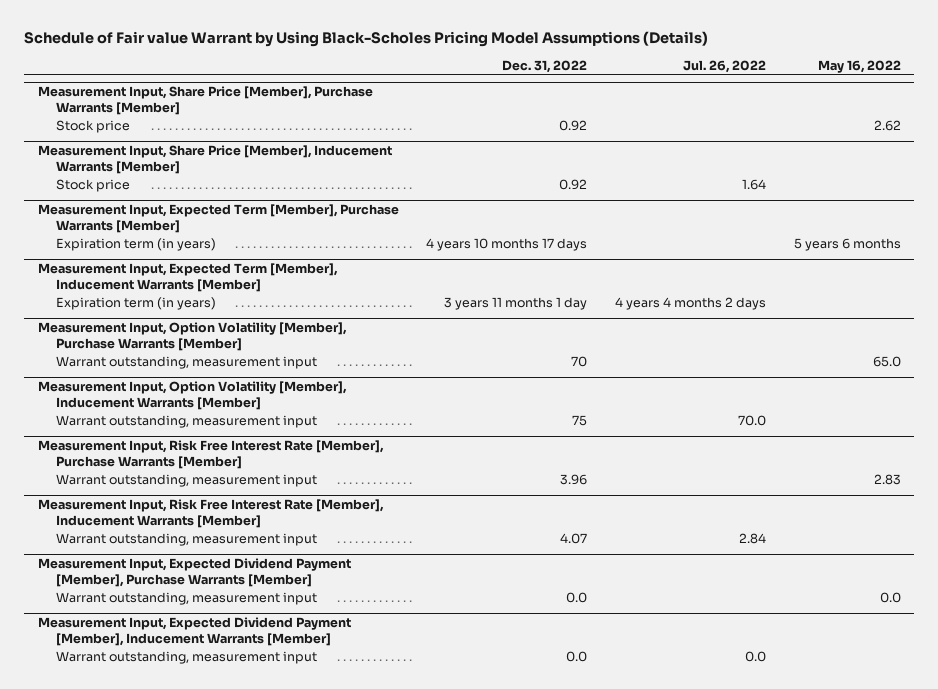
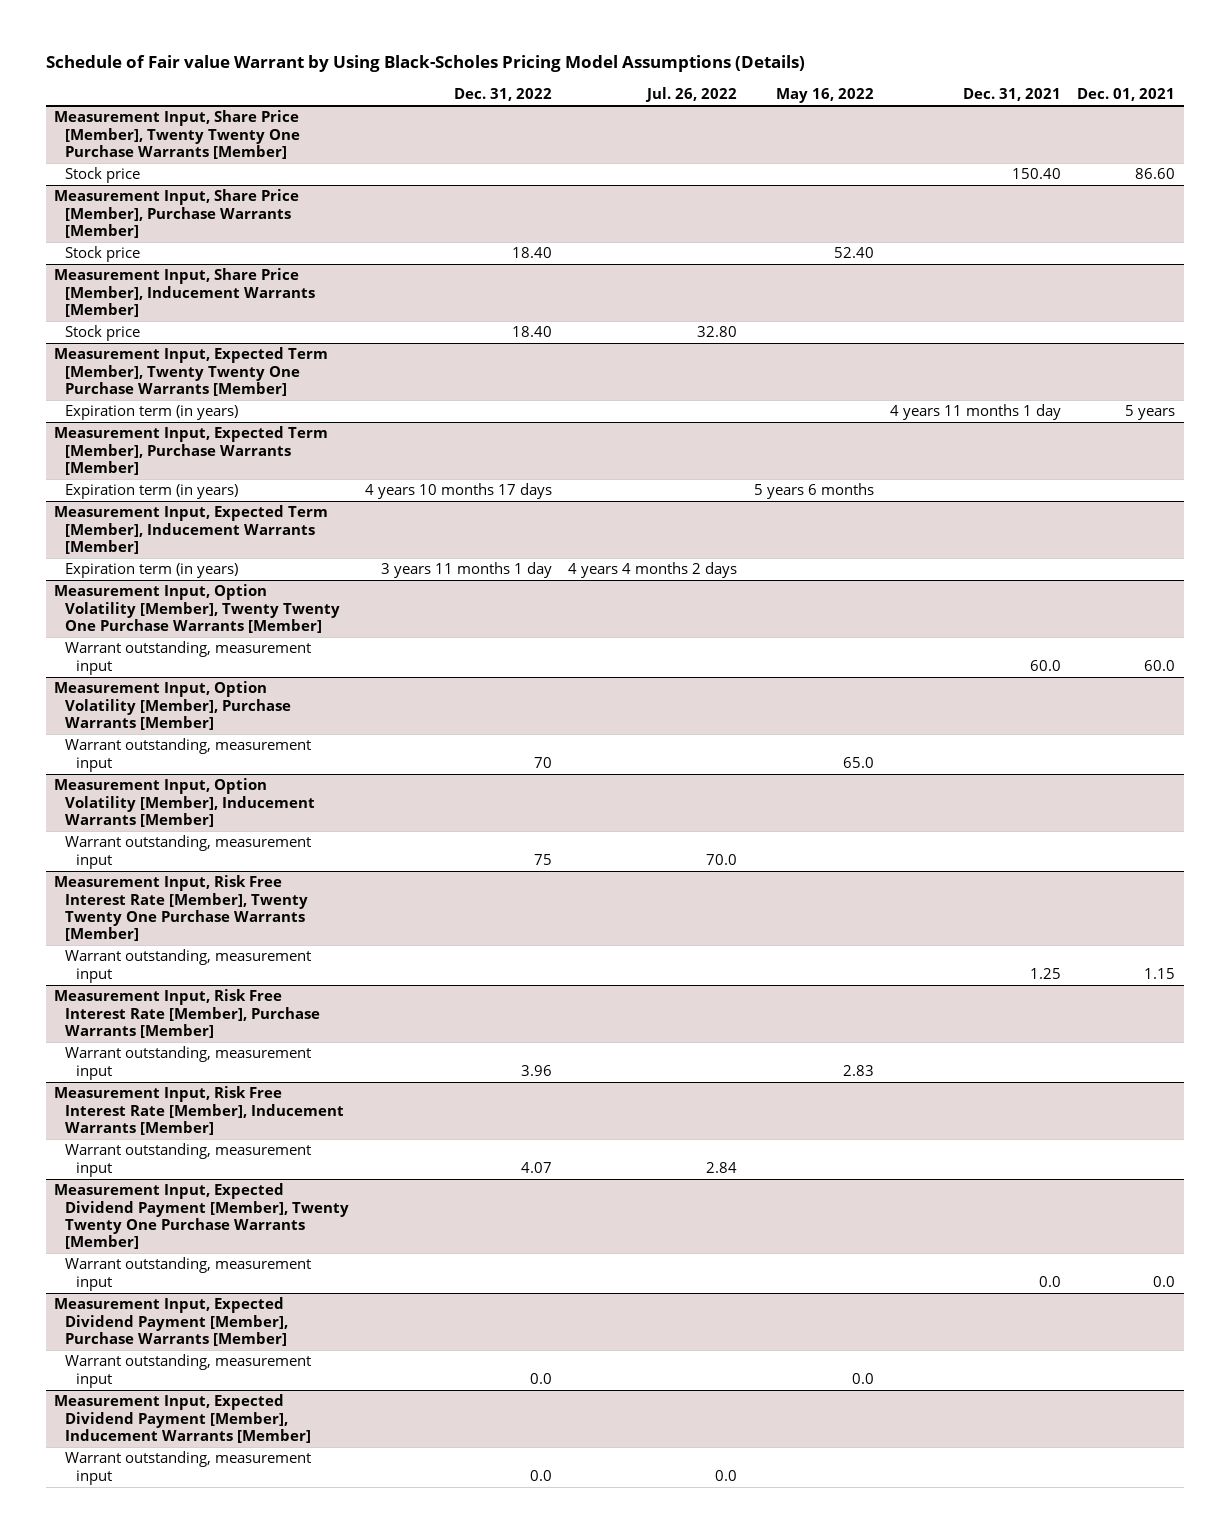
- | Dec. 31, 2022 | Jul. 26, 2022 | May 16, 2022
+ | Dec. 31, 2022 | Jul. 26, 2022 | May 16, 2022 | Dec. 31, 2021 | Dec. 01, 2021
+ Measurement Input, Share Price [Member], Twenty Twenty One Purchase Warrants [Member]
+ Stock price | | | | 150.40 | 86.60
@ Measurement Input, Share Price [Member], Purchase Warrants [Member]
- Stock price | 0.92 | | 2.62
+ Stock price | 18.40 | | 52.40 | |
@ Measurement Input, Share Price [Member], Inducement Warrants [Member]
- Stock price | 0.92 | 1.64 |
+ Stock price | 18.40 | 32.80 | | |
+ Measurement Input, Expected Term [Member], Twenty Twenty One Purchase Warrants [Member]
+ Expiration term (in years) | | | | 4 years 11 months 1 day | 5 years
+ Measurement Input, Option Volatility [Member], Twenty Twenty One Purchase Warrants [Member]
+ Warrant outstanding, measurement input | | | | 60.0 | 60.0
+ Measurement Input, Risk Free Interest Rate [Member], Twenty Twenty One Purchase Warrants [Member]
+ Warrant outstanding, measurement input | | | | 1.25 | 1.15
+ Measurement Input, Expected Dividend Payment [Member], Twenty Twenty One Purchase Warrants [Member]
+ Warrant outstanding, measurement input | | | | 0.0 | 0.0

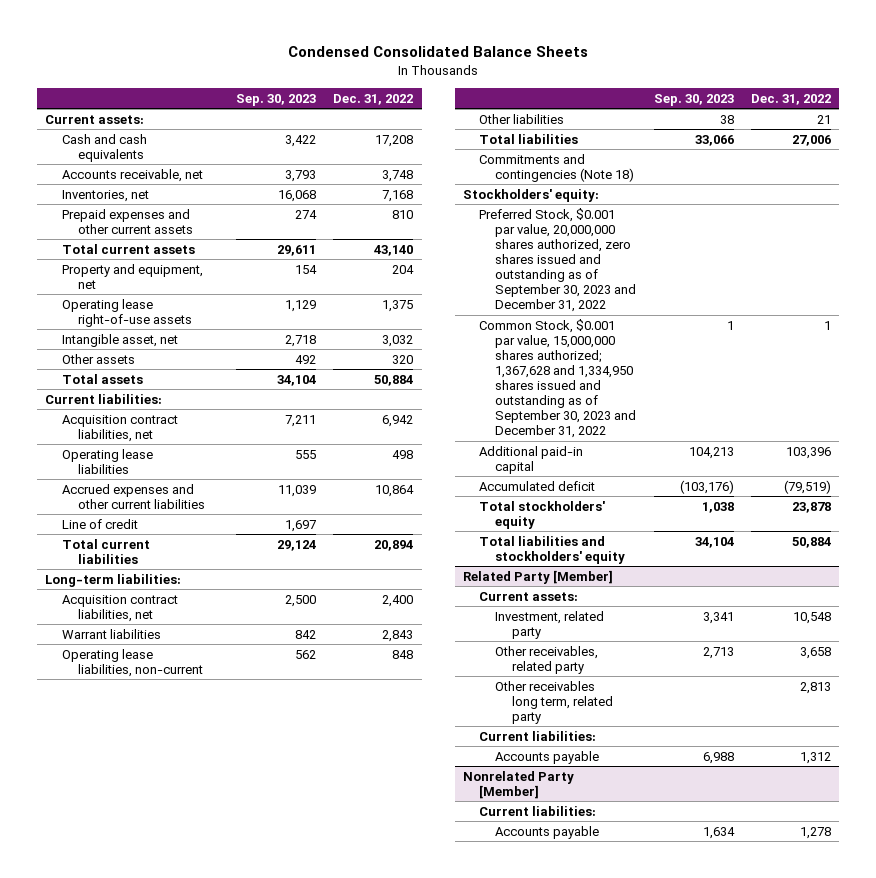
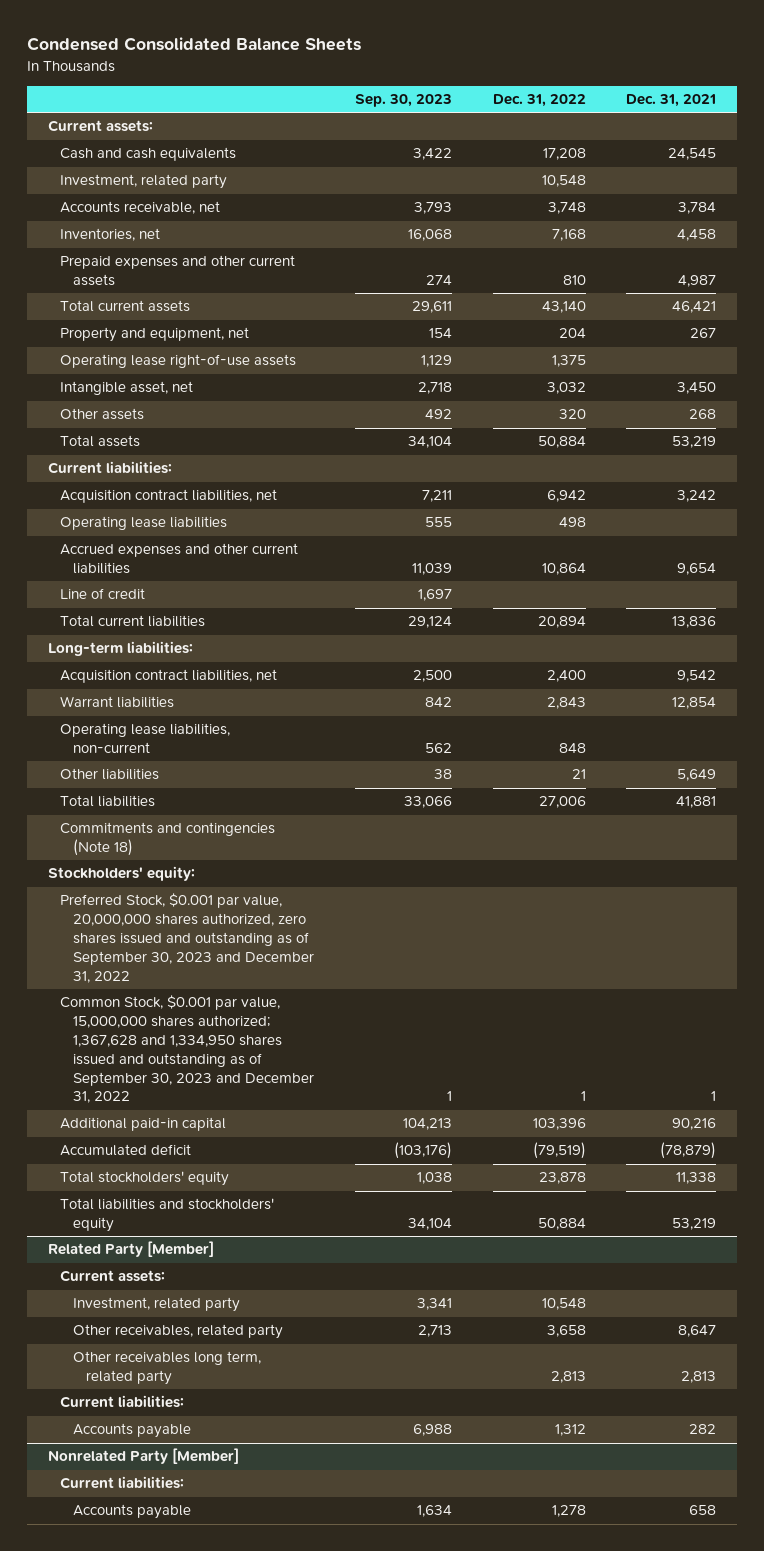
- | Sep. 30, 2023 | Dec. 31, 2022
+ | Sep. 30, 2023 | Dec. 31, 2022 | Dec. 31, 2021
+ Investment, related party | | 10,548 |

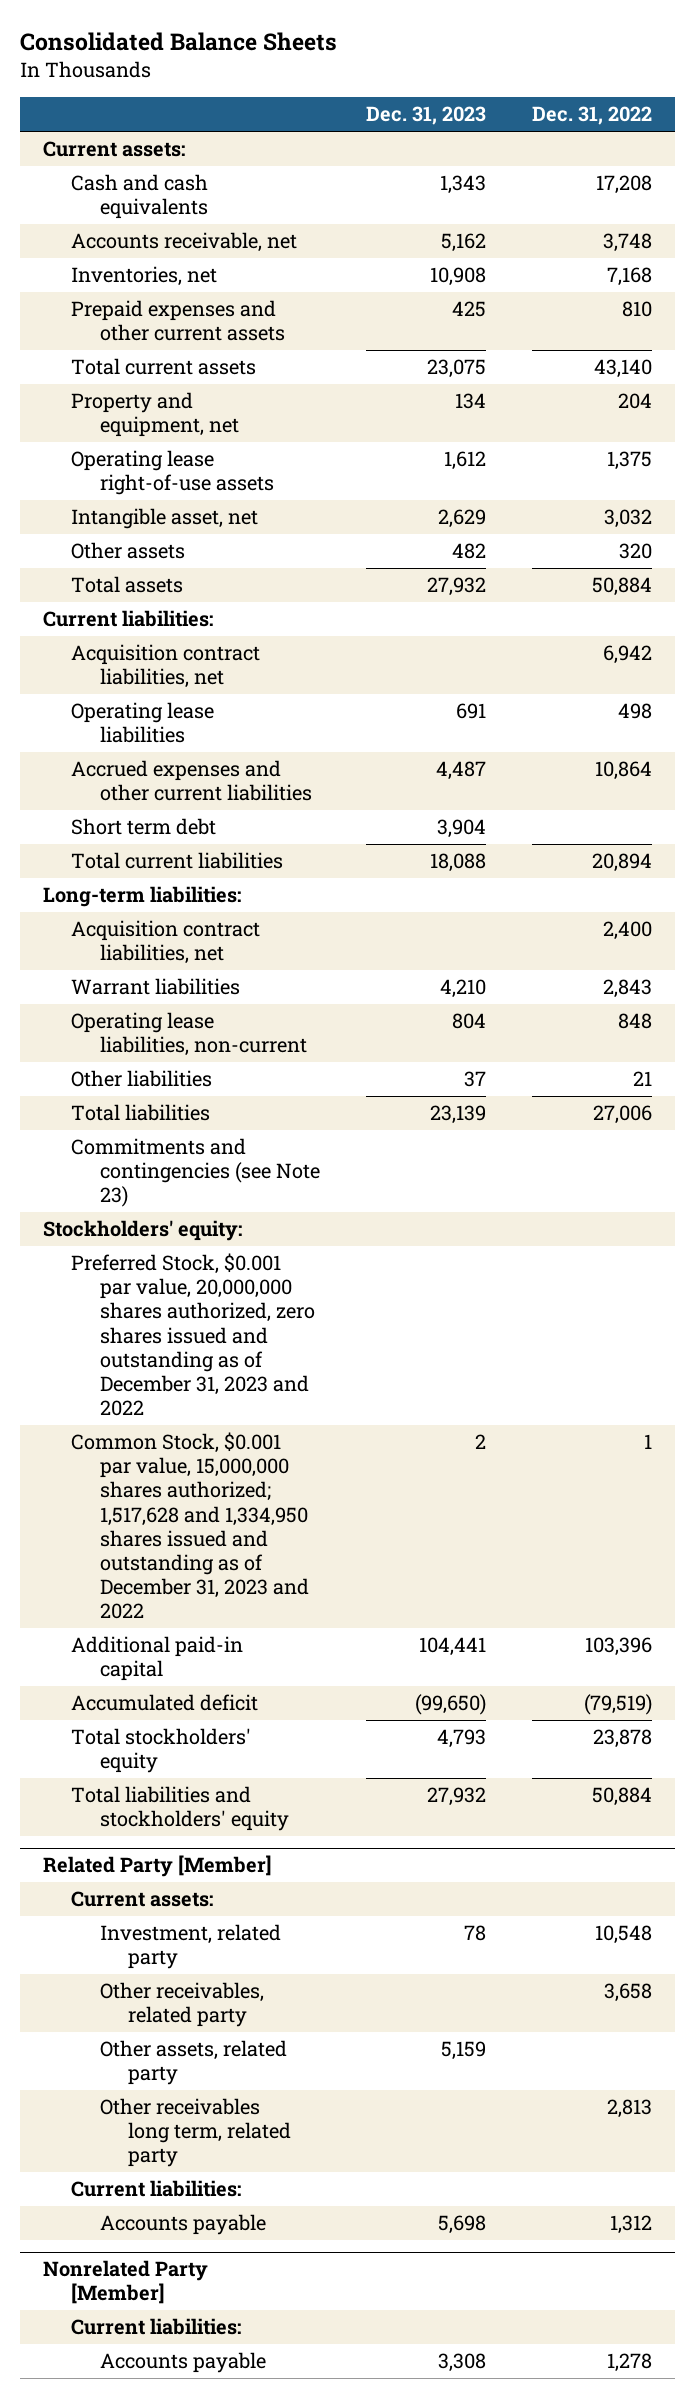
- Condensed Consolidated Balance Sheets
+ Consolidated Balance Sheets
- | Sep. 30, 2023 | Dec. 31, 2022 | Dec. 31, 2021
+ | Dec. 31, 2023 | Dec. 31, 2022
- Investment, related party | | 10,548 |
- Line of credit | 1,697 | |
+ Short term debt | 3,904 |
- Commitments and contingencies (Note 18)
+ Commitments and contingencies (see Note 23)
- Preferred Stock, $0.001 par value, 20,000,000 shares authorized, zero shares issued and outstanding as of September 30, 2023 and December 31, 2022
- Common Stock, $0.001 par value, 15,000,000 shares authorized; 1,367,628 and 1,334,950 shares issued and outstanding as of September 30, 2023 and December 31, 2022 | 1 | 1 | 1
+ Preferred Stock, $0.001 par value, 20,000,000 shares authorized, zero shares issued and outstanding as of December 31, 2023 and 2022
+ Common Stock, $0.001 par value, 15,000,000 shares authorized; 1,517,628 and 1,334,950 shares issued and outstanding as of December 31, 2023 and 2022 | 2 | 1
@ Related Party [Member]
+ Other assets, related party | 5,159 |

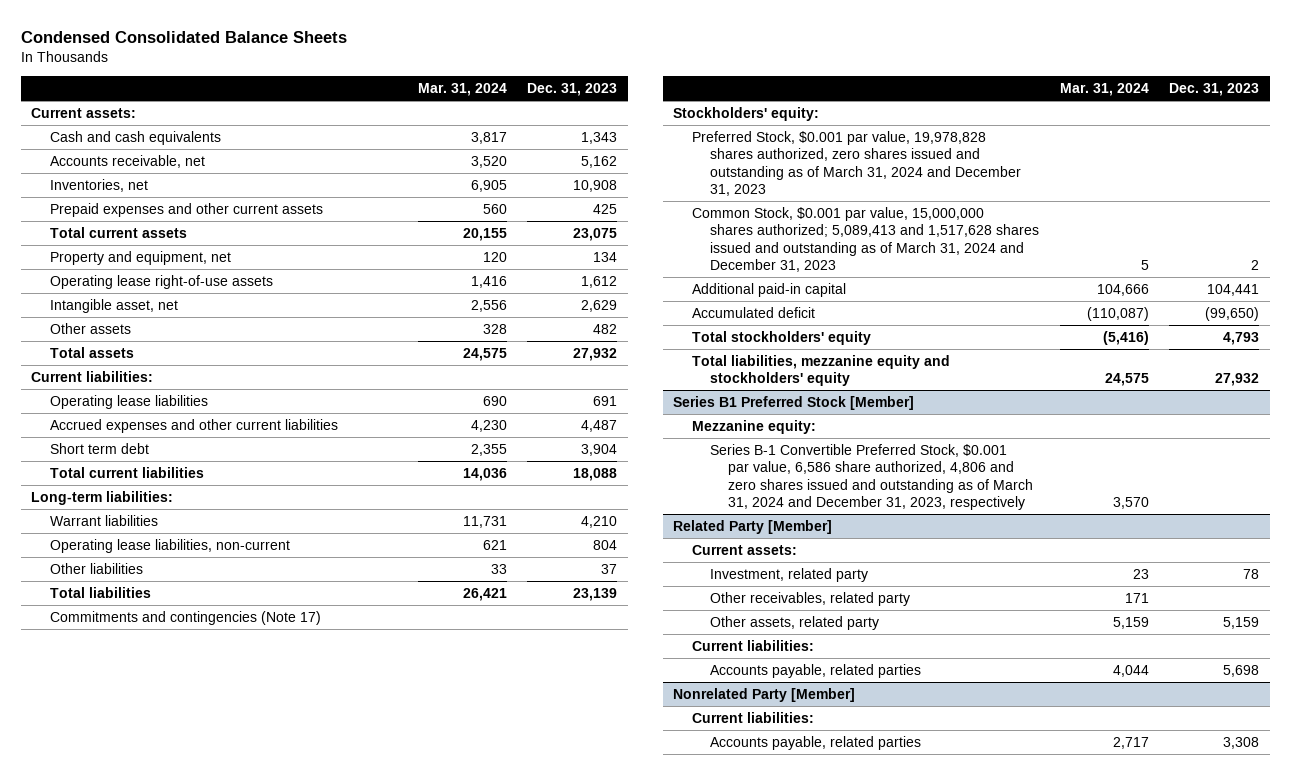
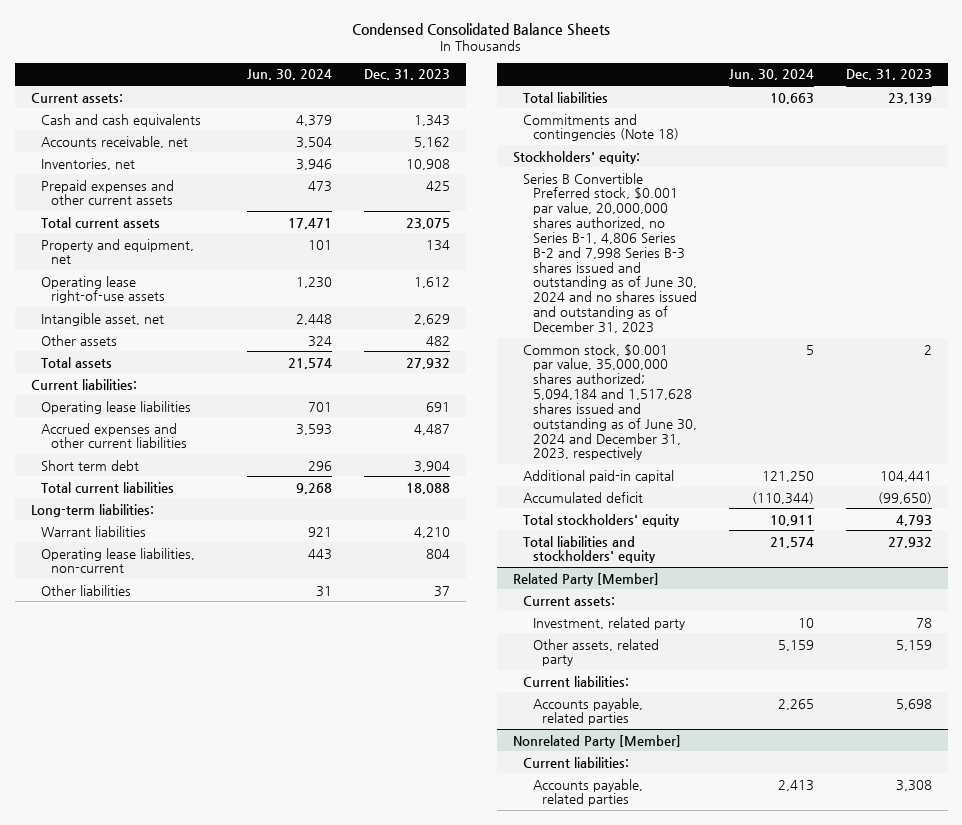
- | Mar. 31, 2024 | Dec. 31, 2023
+ | Jun. 30, 2024 | Dec. 31, 2023
- Commitments and contingencies (Note 17)
+ Commitments and contingencies (Note 18)
- Preferred Stock, $0.001 par value, 19,978,828 shares authorized, zero shares issued and outstanding as of March 31, 2024 and December 31, 2023
- Common Stock, $0.001 par value, 15,000,000 shares authorized; 5,089,413 and 1,517,628 shares issued and outstanding as of March 31, 2024 and December 31, 2023 | 5 | 2
+ Series B Convertible Preferred stock, $0.001 par value, 20,000,000 shares authorized, no Series B-1, 4,806 Series B-2 and 7,998 Series B-3 shares issued and outstanding as of June 30, 2024 and no shares issued and outstanding as of December 31, 2023
+ Common stock, $0.001 par value, 35,000,000 shares authorized; 5,094,184 and 1,517,628 shares issued and outstanding as of June 30, 2024 and December 31, 2023, respectively | 5 | 2
- Total liabilities, mezzanine equity and stockholders' equity | 24,575 | 27,932
- Series B1 Preferred Stock [Member]
- Mezzanine equity:
- Series B-1 Convertible Preferred Stock, $0.001 par value, 6,586 share authorized, 4,806 and zero shares issued and outstanding as of March 31, 2024 and December 31, 2023, respectively | 3,570 |
+ Total liabilities and stockholders' equity | 21,574 | 27,932
@ Related Party [Member]
- Other receivables, related party | 171 |

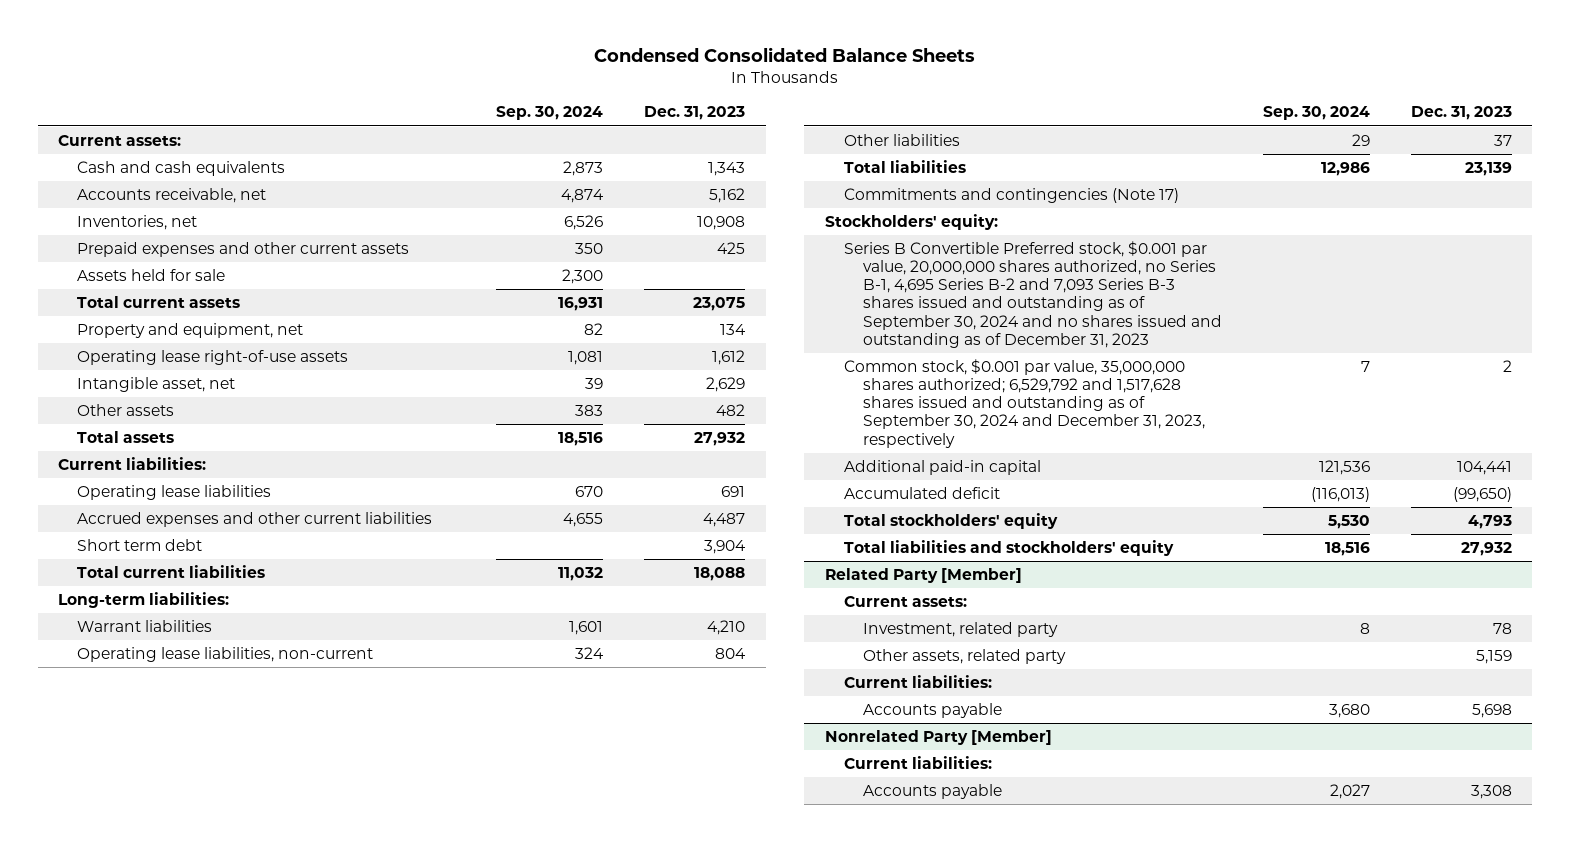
- | Jun. 30, 2024 | Dec. 31, 2023
+ | Sep. 30, 2024 | Dec. 31, 2023
+ Assets held for sale | 2,300 |
- Commitments and contingencies (Note 18)
+ Commitments and contingencies (Note 17)
- Series B Convertible Preferred stock, $0.001 par value, 20,000,000 shares authorized, no Series B-1, 4,806 Series B-2 and 7,998 Series B-3 shares issued and outstanding as of June 30, 2024 and no shares issued and outstanding as of December 31, 2023
- Common stock, $0.001 par value, 35,000,000 shares authorized; 5,094,184 and 1,517,628 shares issued and outstanding as of June 30, 2024 and December 31, 2023, respectively | 5 | 2
+ Series B Convertible Preferred stock, $0.001 par value, 20,000,000 shares authorized, no Series B-1, 4,695 Series B-2 and 7,093 Series B-3 shares issued and outstanding as of September 30, 2024 and no shares issued and outstanding as of December 31, 2023
+ Common stock, $0.001 par value, 35,000,000 shares authorized; 6,529,792 and 1,517,628 shares issued and outstanding as of September 30, 2024 and December 31, 2023, respectively | 7 | 2
@ Related Party [Member]
- Accounts payable, related parties | 2,265 | 5,698
+ Accounts payable | 3,680 | 5,698
@ Nonrelated Party [Member]
- Accounts payable, related parties | 2,413 | 3,308
+ Accounts payable | 2,027 | 3,308

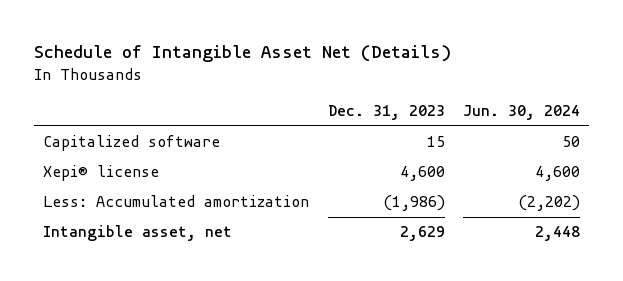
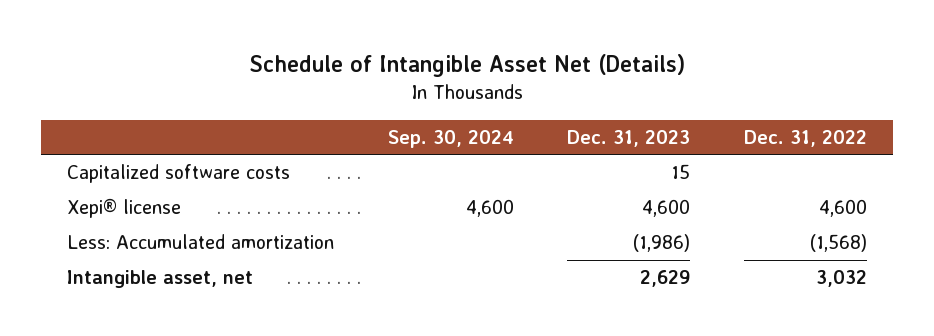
- | Dec. 31, 2023 | Jun. 30, 2024
+ | Sep. 30, 2024 | Dec. 31, 2023 | Dec. 31, 2022
- Capitalized software | 15 | 50
+ Capitalized software costs | | 15 |

